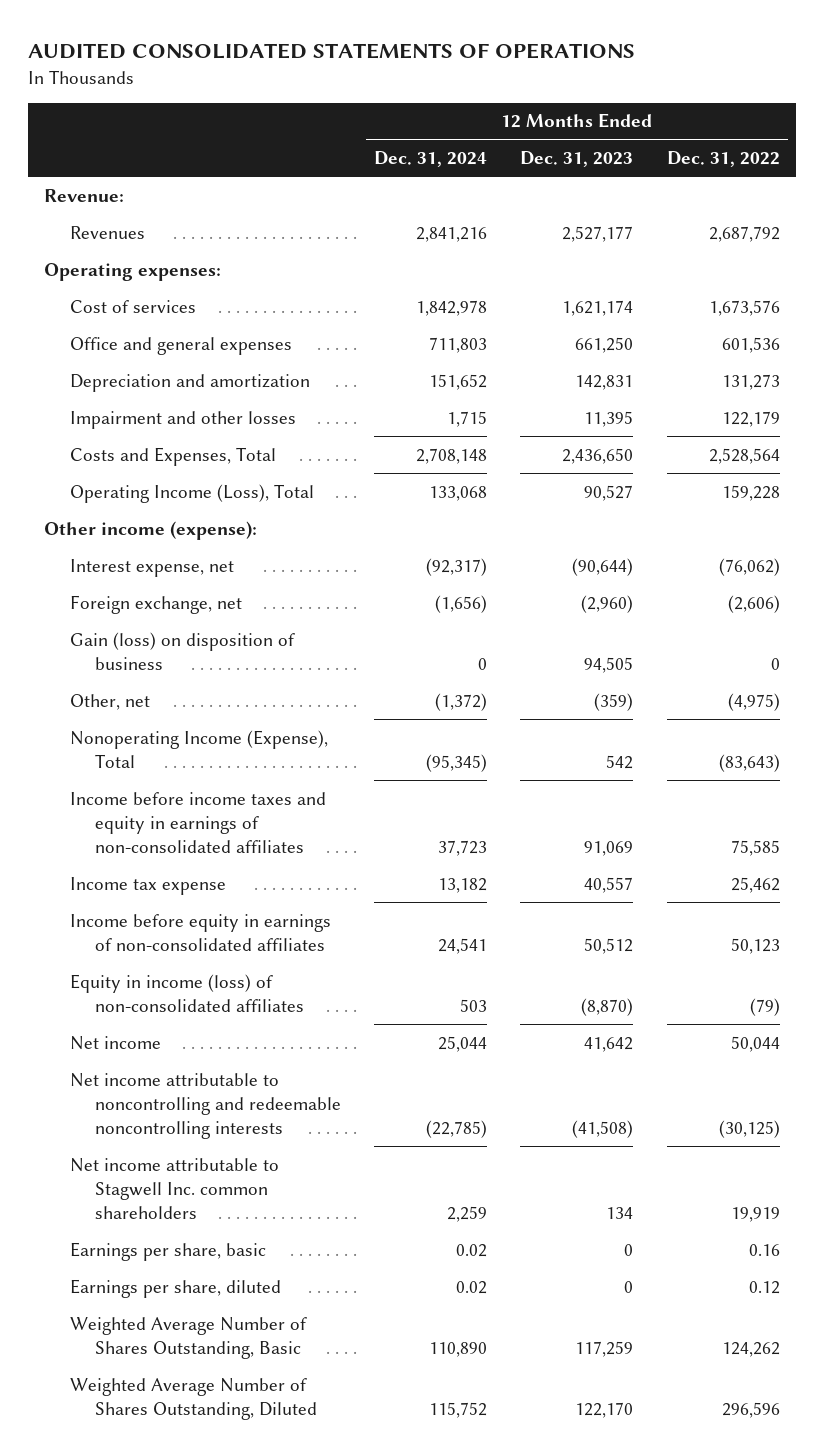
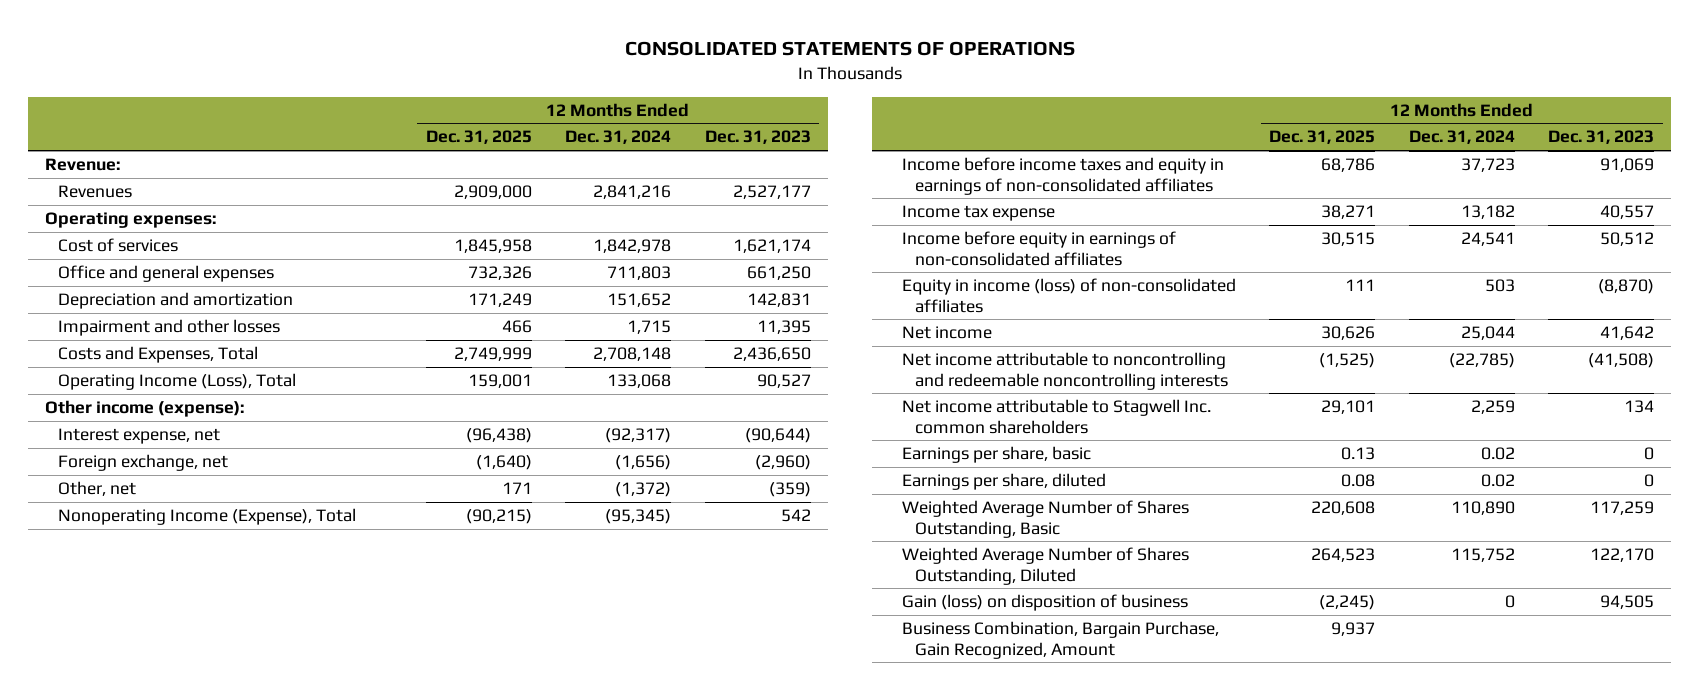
- AUDITED CONSOLIDATED STATEMENTS OF OPERATIONS
+ CONSOLIDATED STATEMENTS OF OPERATIONS
- | 12 Months Ended Dec. 31, 2024 | 12 Months Ended Dec. 31, 2023 | 12 Months Ended Dec. 31, 2022
+ | 12 Months Ended Dec. 31, 2025 | 12 Months Ended Dec. 31, 2024 | 12 Months Ended Dec. 31, 2023
moved down: Gain (loss) on disposition of business | (2,245) | 0 | 94,505
+ Business Combination, Bargain Purchase, Gain Recognized, Amount | 9,937 | |

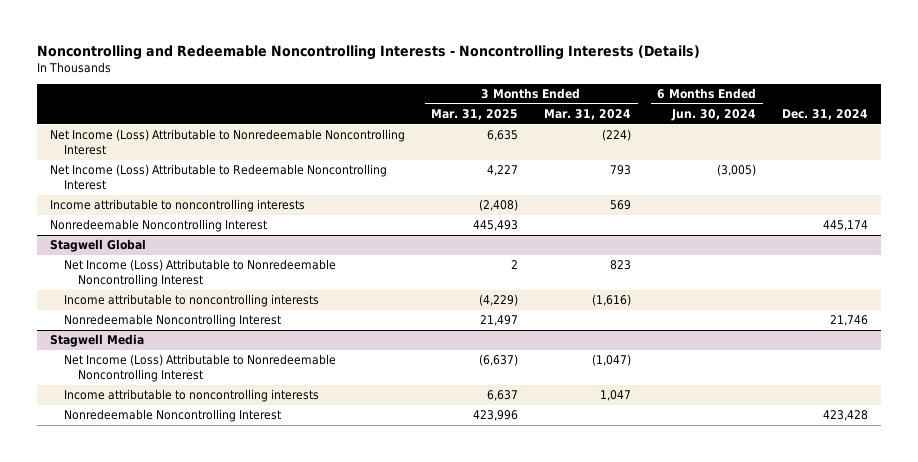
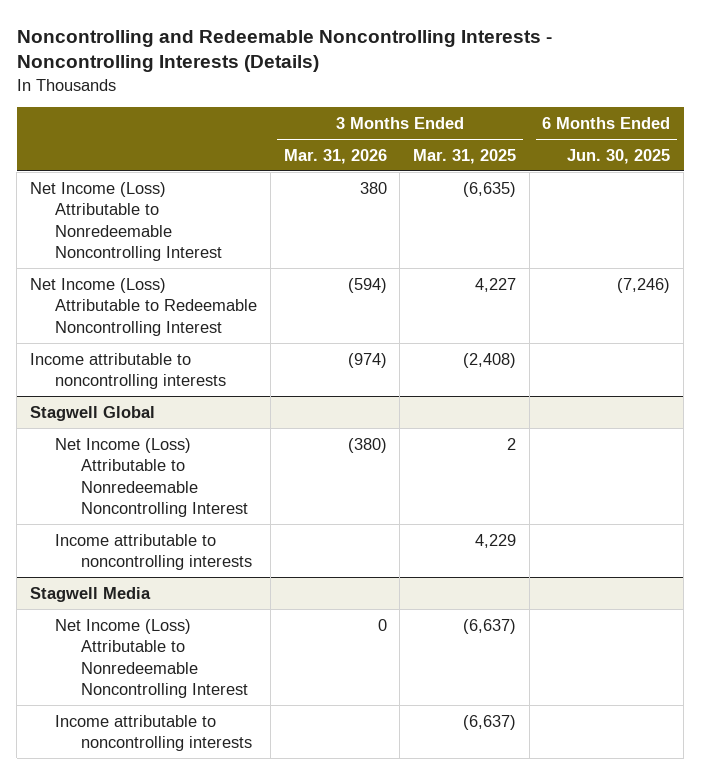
- | 3 Months Ended Mar. 31, 2025 | 3 Months Ended Mar. 31, 2024 | 6 Months Ended Jun. 30, 2024 | Dec. 31, 2024
+ | 3 Months Ended Mar. 31, 2026 | 3 Months Ended Mar. 31, 2025 | 6 Months Ended Jun. 30, 2025
- Net Income (Loss) Attributable to Nonredeemable Noncontrolling Interest | 6,635 | (224) | |
+ Net Income (Loss) Attributable to Nonredeemable Noncontrolling Interest | 380 | (6,635) |
- Nonredeemable Noncontrolling Interest | 445,493 | | | 445,174
@ Stagwell Global
- Income attributable to noncontrolling interests | (4,229) | (1,616) | |
- Nonredeemable Noncontrolling Interest | 21,497 | | | 21,746
+ Income attributable to noncontrolling interests | | 4,229 |
@ Stagwell Media
- Income attributable to noncontrolling interests | 6,637 | 1,047 | |
- Nonredeemable Noncontrolling Interest | 423,996 | | | 423,428
+ Income attributable to noncontrolling interests | | (6,637) |

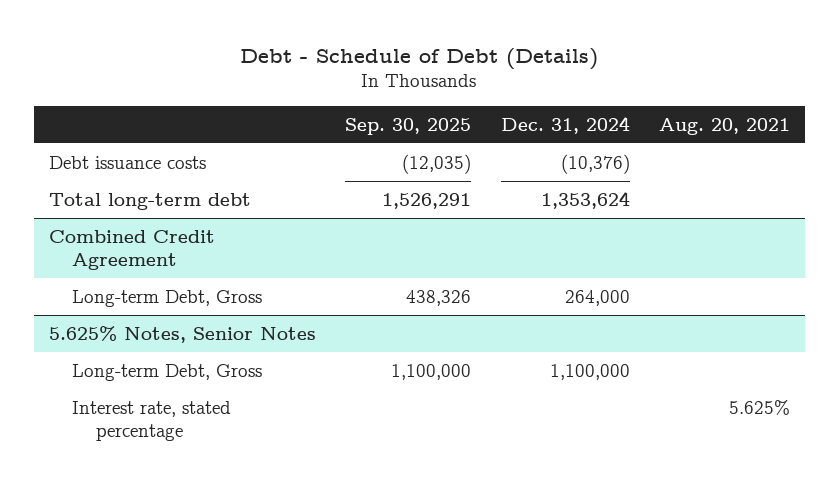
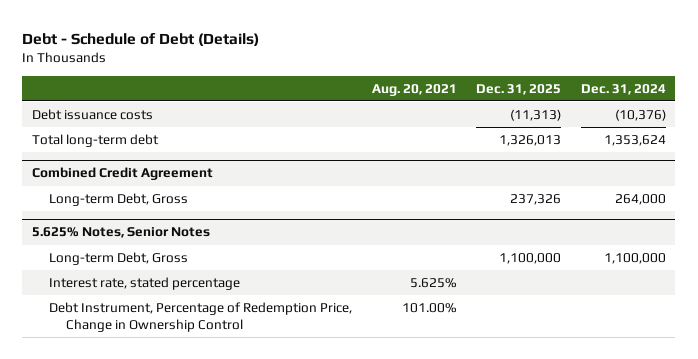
- | Sep. 30, 2025 | Dec. 31, 2024 | Aug. 20, 2021
+ | Aug. 20, 2021 | Dec. 31, 2025 | Dec. 31, 2024
@ 5.625% Notes, Senior Notes
+ Debt Instrument, Percentage of Redemption Price, Change in Ownership Control | 101.00% | |

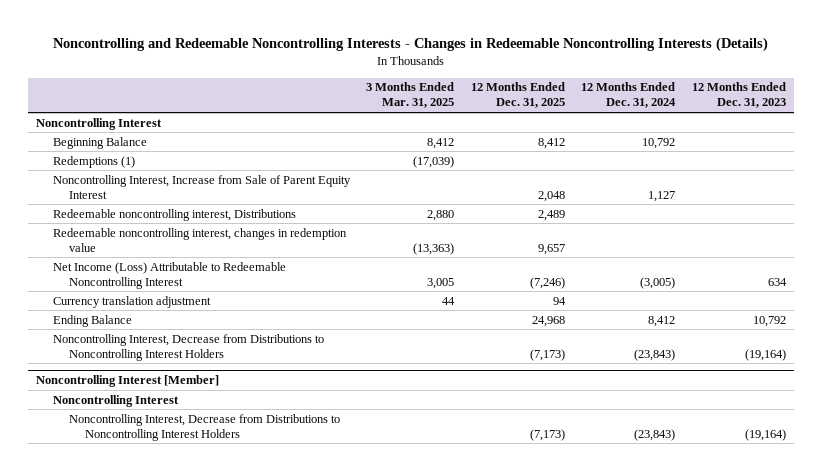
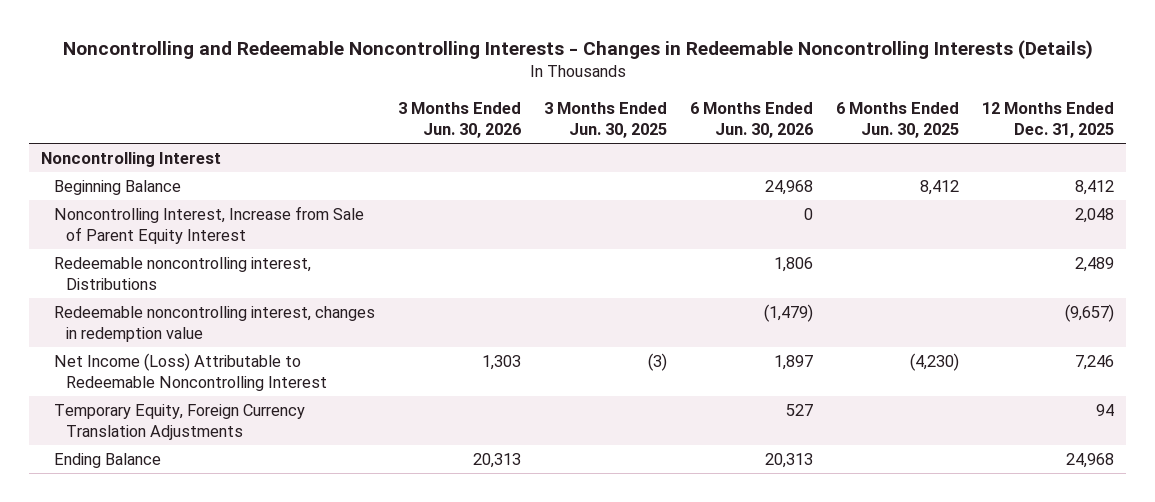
- | 3 Months Ended Mar. 31, 2025 | 12 Months Ended Dec. 31, 2025 | 12 Months Ended Dec. 31, 2024 | 12 Months Ended Dec. 31, 2023
+ | 3 Months Ended Jun. 30, 2026 | 3 Months Ended Jun. 30, 2025 | 6 Months Ended Jun. 30, 2026 | 6 Months Ended Jun. 30, 2025 | 12 Months Ended Dec. 31, 2025
- Redemptions (1) | (17,039) | | |
- Redeemable noncontrolling interest, changes in redemption value | (13,363) | 9,657 | |
- Net Income (Loss) Attributable to Redeemable Noncontrolling Interest | 3,005 | (7,246) | (3,005) | 634
- Currency translation adjustment | 44 | 94 | |
+ Redeemable noncontrolling interest, changes in redemption value | | | (1,479) | | (9,657)
+ Net Income (Loss) Attributable to Redeemable Noncontrolling Interest | 1,303 | (3) | 1,897 | (4,230) | 7,246
+ Temporary Equity, Foreign Currency Translation Adjustments | | | 527 | | 94
- Noncontrolling Interest, Decrease from Distributions to Noncontrolling Interest Holders | | (7,173) | (23,843) | (19,164)
- Noncontrolling Interest [Member]
- Noncontrolling Interest
- Noncontrolling Interest, Decrease from Distributions to Noncontrolling Interest Holders | | (7,173) | (23,843) | (19,164)

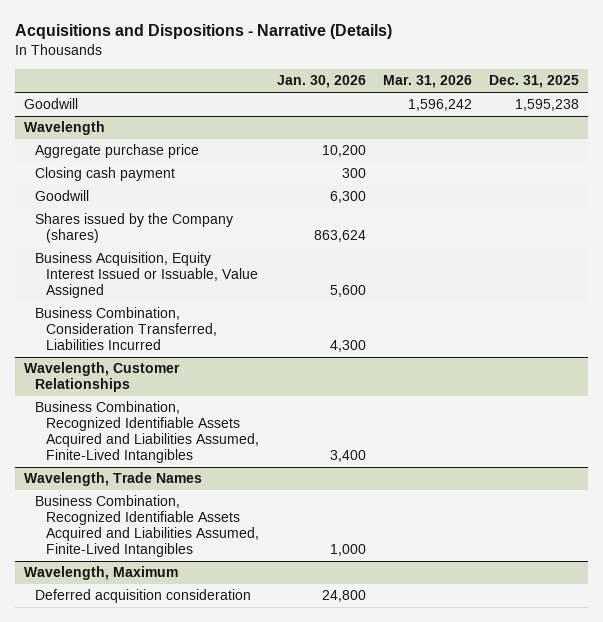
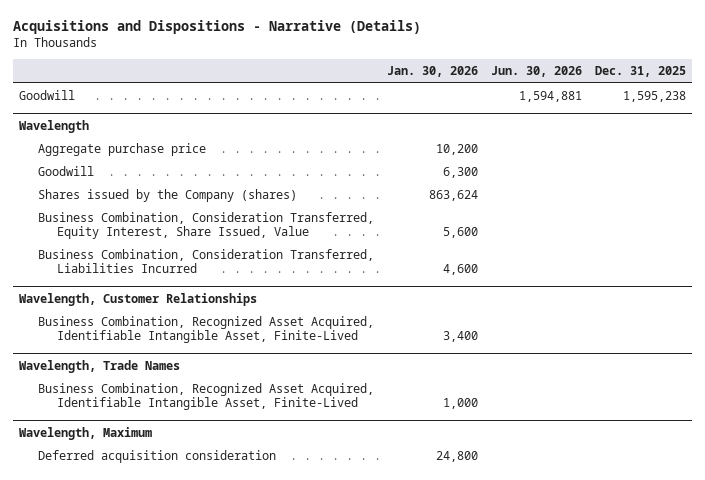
- | Jan. 30, 2026 | Mar. 31, 2026 | Dec. 31, 2025
+ | Jan. 30, 2026 | Jun. 30, 2026 | Dec. 31, 2025
@ Wavelength
- Closing cash payment | 300 | |
- Business Acquisition, Equity Interest Issued or Issuable, Value Assigned | 5,600 | |
- Business Combination, Consideration Transferred, Liabilities Incurred | 4,300 | |
+ Business Combination, Consideration Transferred, Equity Interest, Share Issued, Value | 5,600 | |
+ Business Combination, Consideration Transferred, Liabilities Incurred | 4,600 | |
@ Wavelength, Customer Relationships
- Business Combination, Recognized Identifiable Assets Acquired and Liabilities Assumed, Finite-Lived Intangibles | 3,400 | |
+ Business Combination, Recognized Asset Acquired, Identifiable Intangible Asset, Finite-Lived | 3,400 | |
@ Wavelength, Trade Names
- Business Combination, Recognized Identifiable Assets Acquired and Liabilities Assumed, Finite-Lived Intangibles | 1,000 | |
+ Business Combination, Recognized Asset Acquired, Identifiable Intangible Asset, Finite-Lived | 1,000 | |

